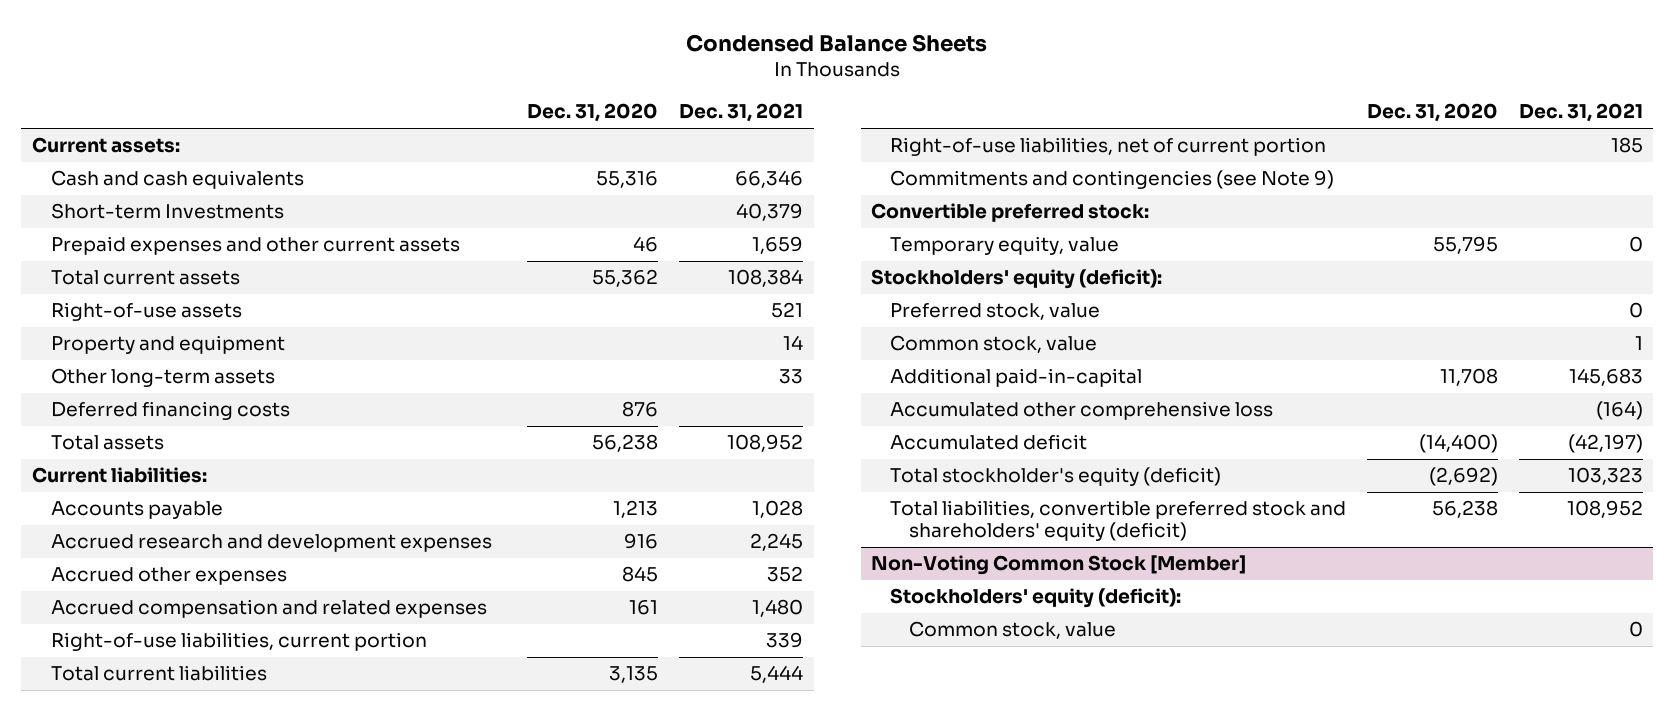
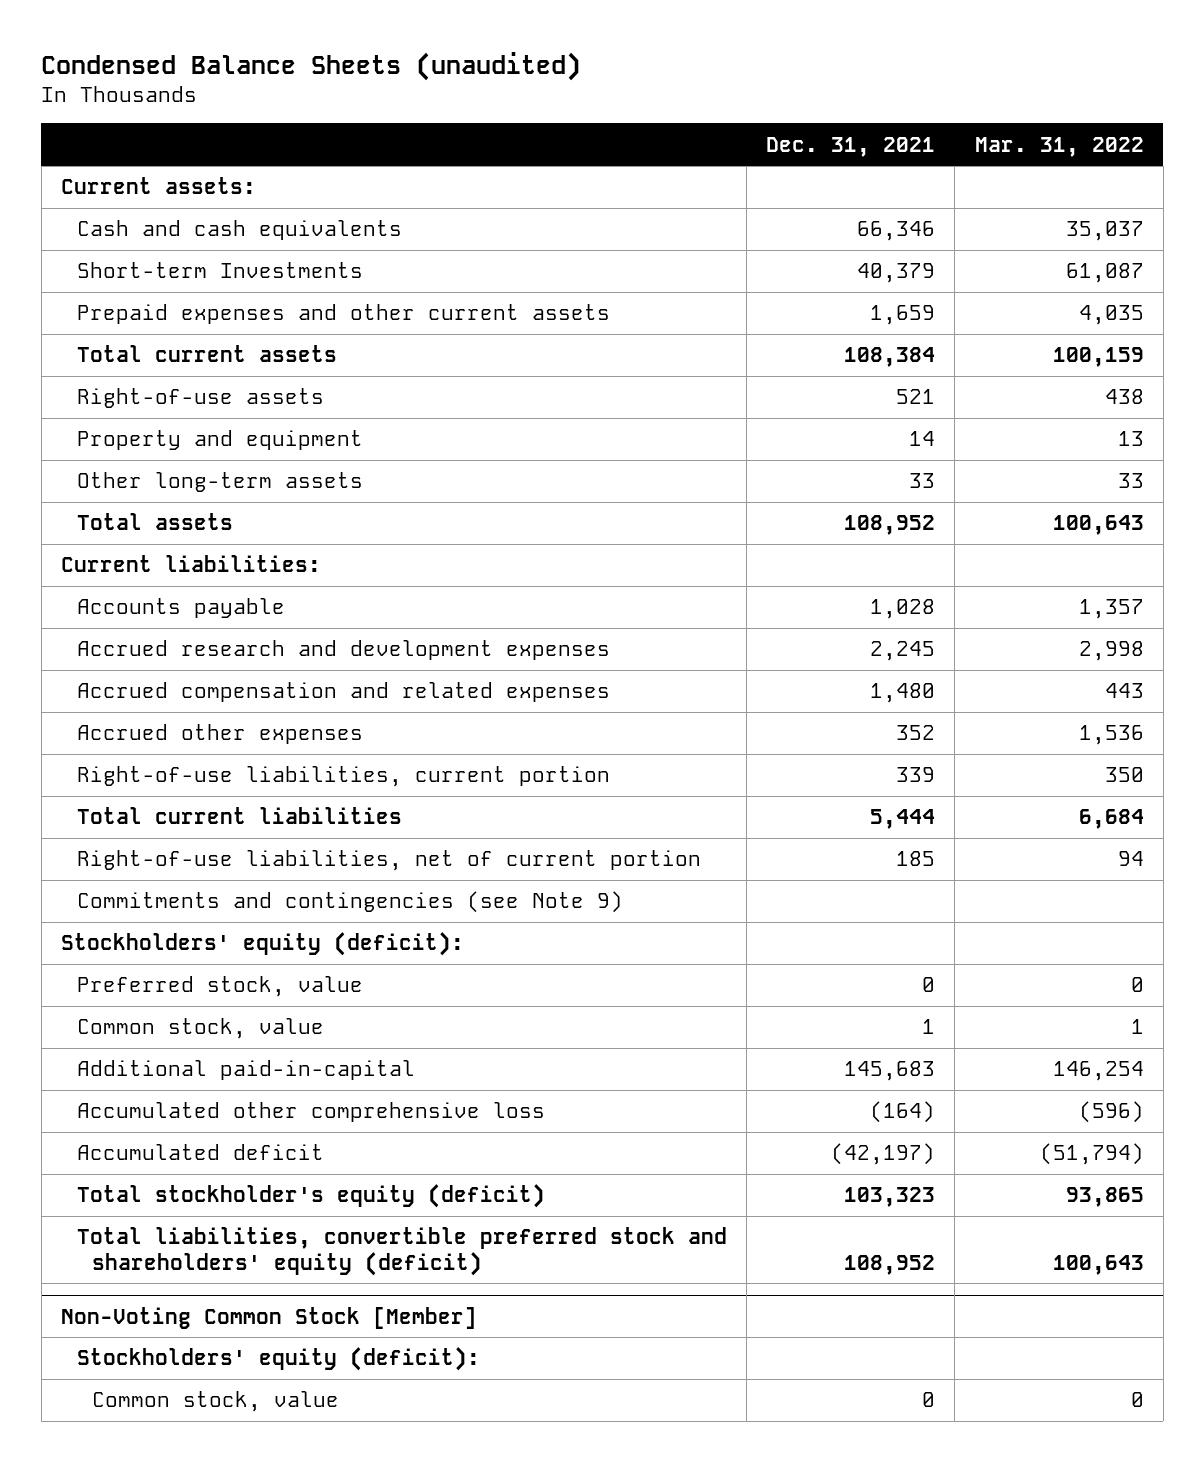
- Condensed Balance Sheets
+ Condensed Balance Sheets (unaudited)
- | Dec. 31, 2020 | Dec. 31, 2021
+ | Dec. 31, 2021 | Mar. 31, 2022
- Deferred financing costs | 876 |
moved down: Accrued other expenses | 352 | 1,536
- Convertible preferred stock:
- Temporary equity, value | 55,795 | 0

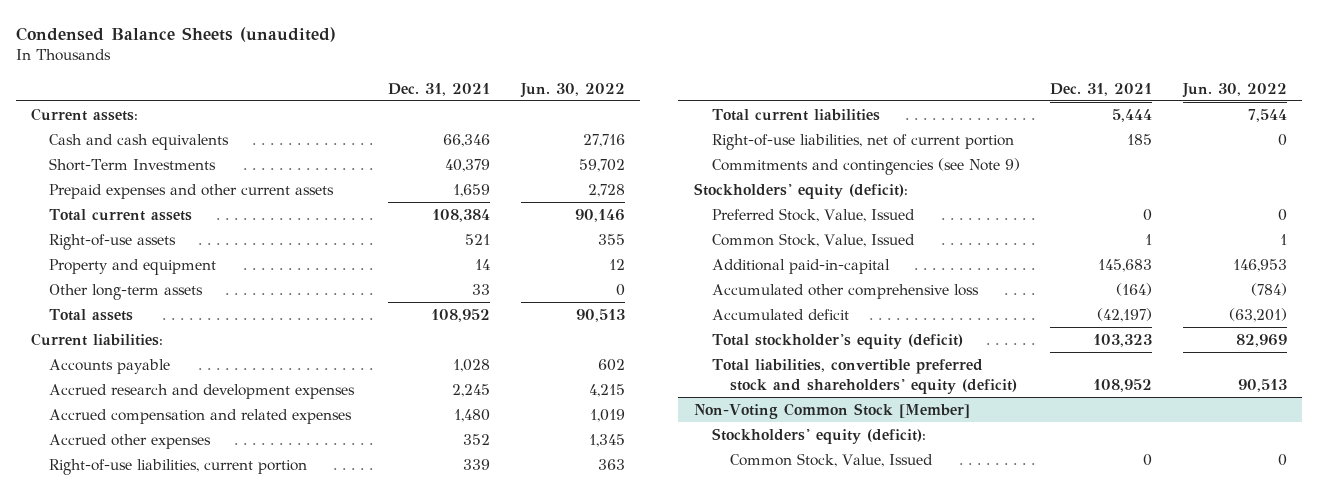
- | Dec. 31, 2021 | Mar. 31, 2022
+ | Dec. 31, 2021 | Jun. 30, 2022
- Short-term Investments | 40,379 | 61,087
+ Short-Term Investments | 40,379 | 59,702
- Preferred stock, value | 0 | 0
- Common stock, value | 1 | 1
+ Preferred Stock, Value, Issued | 0 | 0
+ Common Stock, Value, Issued | 1 | 1
@ Non-Voting Common Stock [Member]
- Common stock, value | 0 | 0
+ Common Stock, Value, Issued | 0 | 0

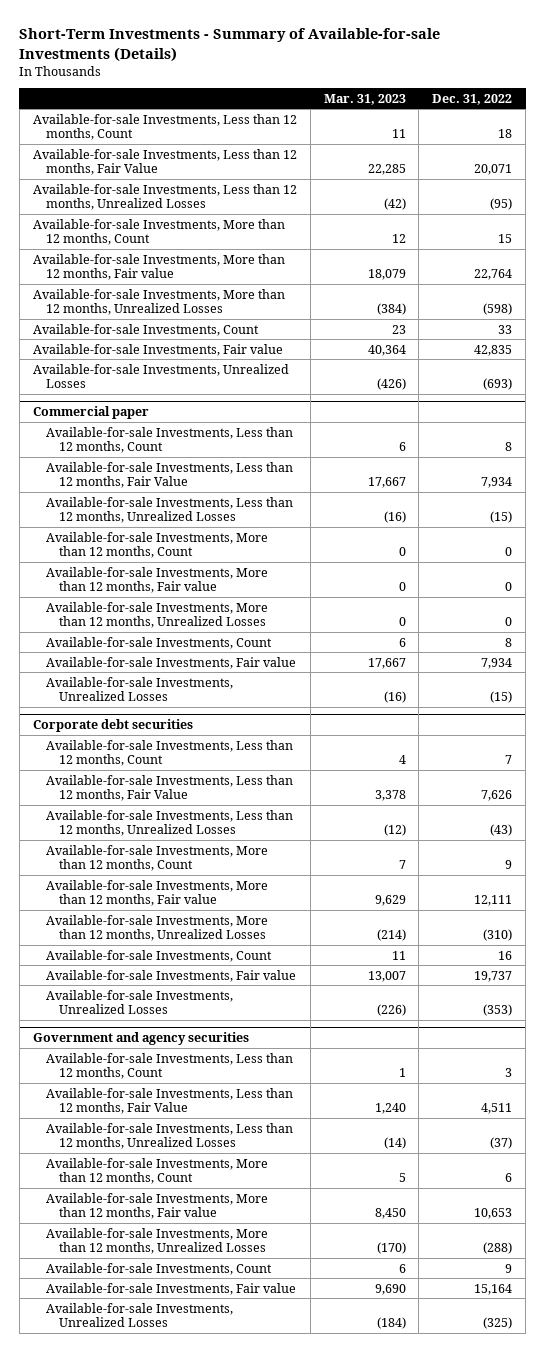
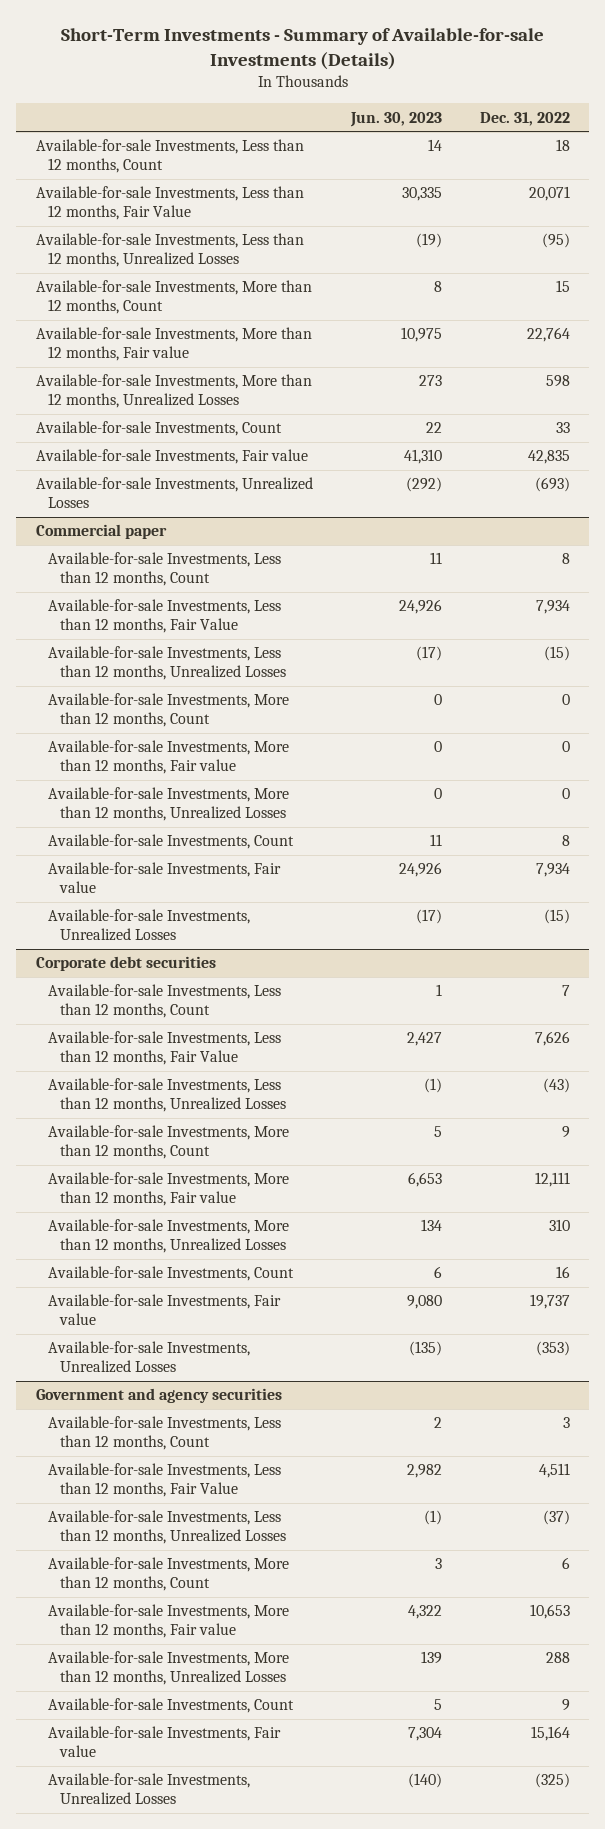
- | Mar. 31, 2023 | Dec. 31, 2022
+ | Jun. 30, 2023 | Dec. 31, 2022
- Available-for-sale Investments, More than 12 months, Unrealized Losses | (384) | (598)
+ Available-for-sale Investments, More than 12 months, Unrealized Losses | 273 | 598
@ Corporate debt securities
- Available-for-sale Investments, More than 12 months, Unrealized Losses | (214) | (310)
+ Available-for-sale Investments, More than 12 months, Unrealized Losses | 134 | 310
@ Government and agency securities
- Available-for-sale Investments, More than 12 months, Unrealized Losses | (170) | (288)
+ Available-for-sale Investments, More than 12 months, Unrealized Losses | 139 | 288

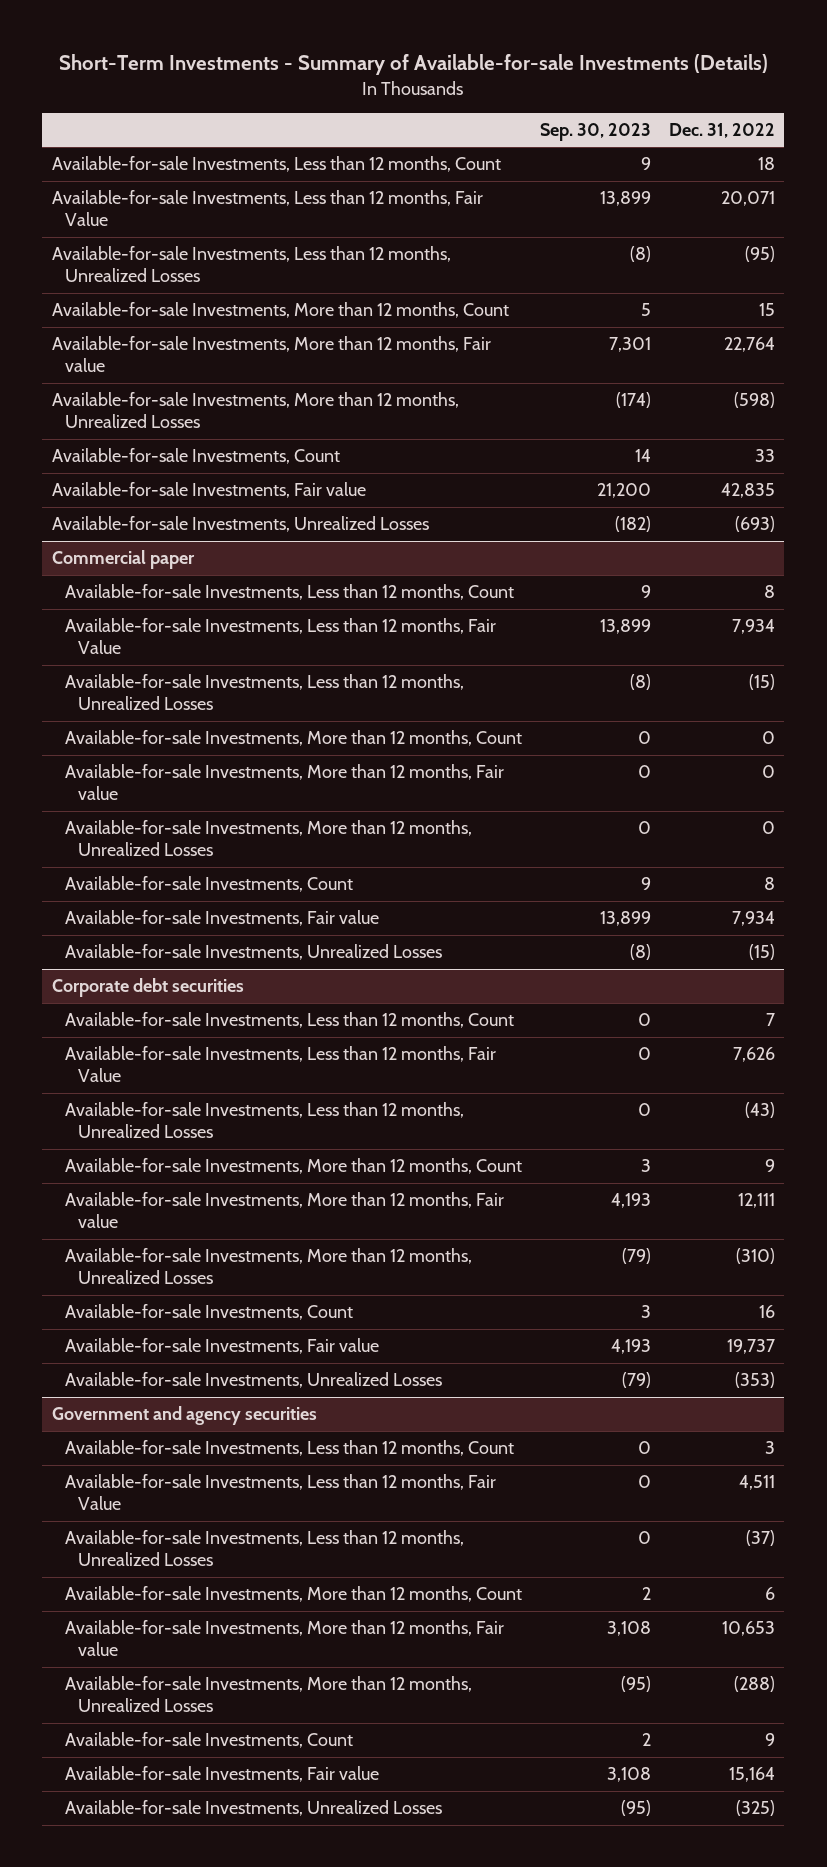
- | Jun. 30, 2023 | Dec. 31, 2022
+ | Sep. 30, 2023 | Dec. 31, 2022
- Available-for-sale Investments, More than 12 months, Unrealized Losses | 273 | 598
+ Available-for-sale Investments, More than 12 months, Unrealized Losses | (174) | (598)
@ Corporate debt securities
- Available-for-sale Investments, More than 12 months, Unrealized Losses | 134 | 310
+ Available-for-sale Investments, More than 12 months, Unrealized Losses | (79) | (310)
@ Government and agency securities
- Available-for-sale Investments, More than 12 months, Unrealized Losses | 139 | 288
+ Available-for-sale Investments, More than 12 months, Unrealized Losses | (95) | (288)

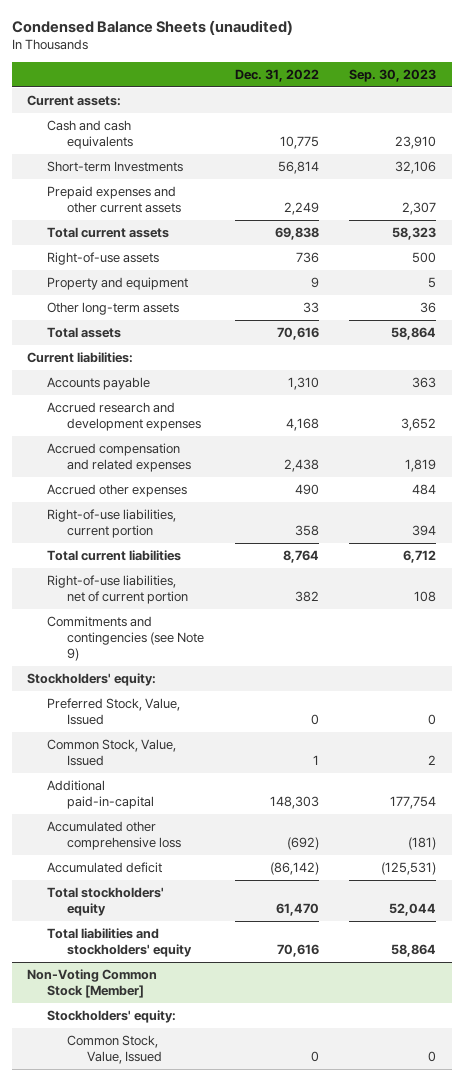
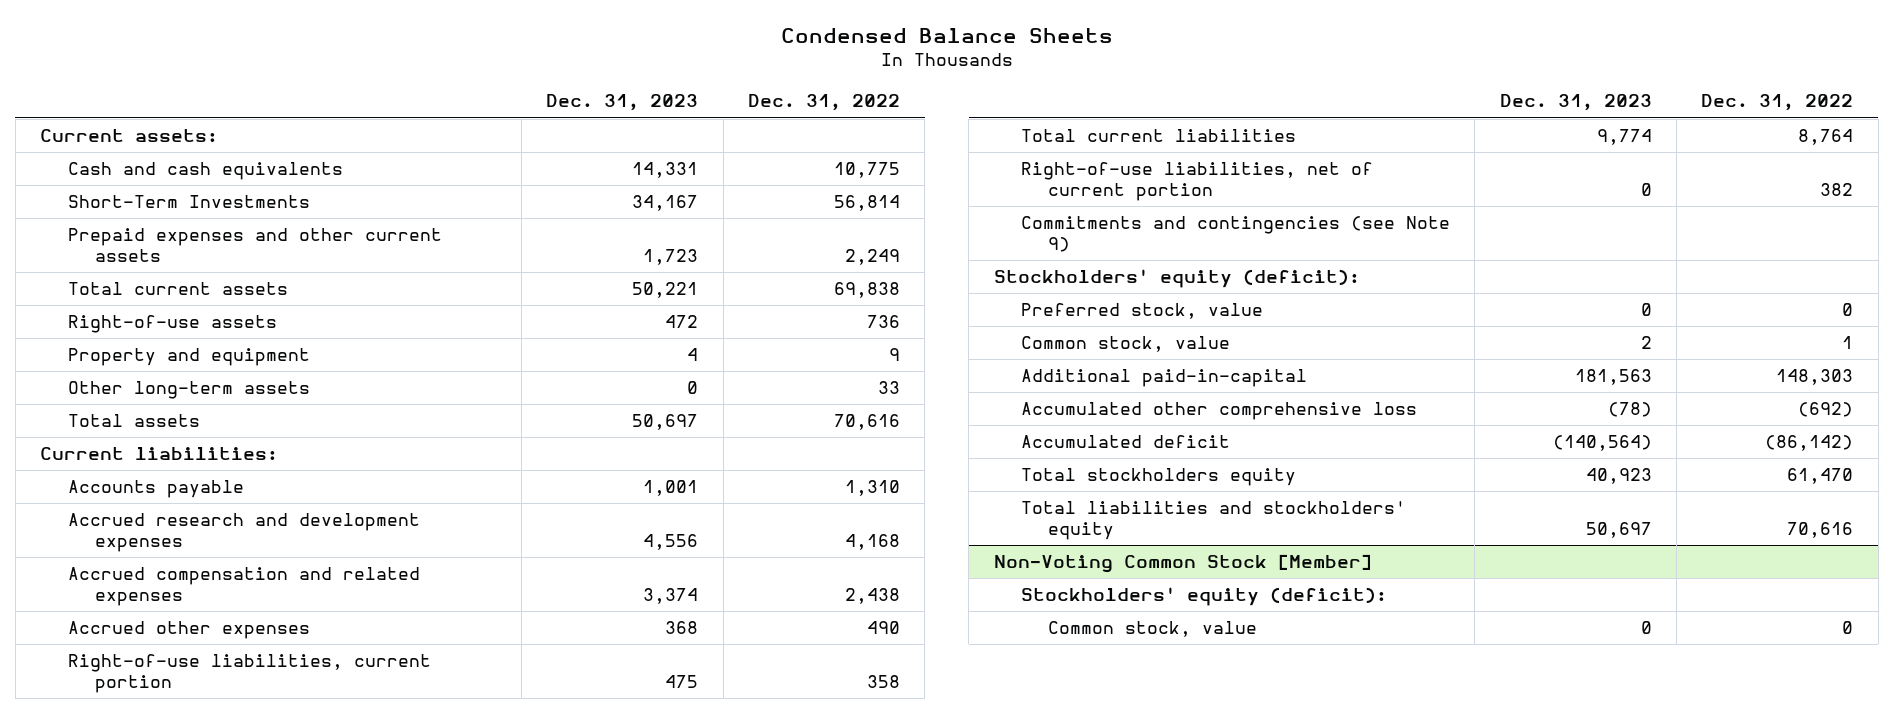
- Condensed Balance Sheets (unaudited)
+ Condensed Balance Sheets
- | Dec. 31, 2022 | Sep. 30, 2023
+ | Dec. 31, 2023 | Dec. 31, 2022
- Short-term Investments | 56,814 | 32,106
+ Short-Term Investments | 34,167 | 56,814
- Stockholders' equity:
- Preferred Stock, Value, Issued | 0 | 0
- Common Stock, Value, Issued | 1 | 2
+ Stockholders' equity (deficit):
+ Preferred stock, value | 0 | 0
+ Common stock, value | 2 | 1
- Total stockholders' equity | 61,470 | 52,044
+ Total stockholders equity | 40,923 | 61,470
@ Non-Voting Common Stock [Member]
- Stockholders' equity:
- Common Stock, Value, Issued | 0 | 0
+ Stockholders' equity (deficit):
+ Common stock, value | 0 | 0

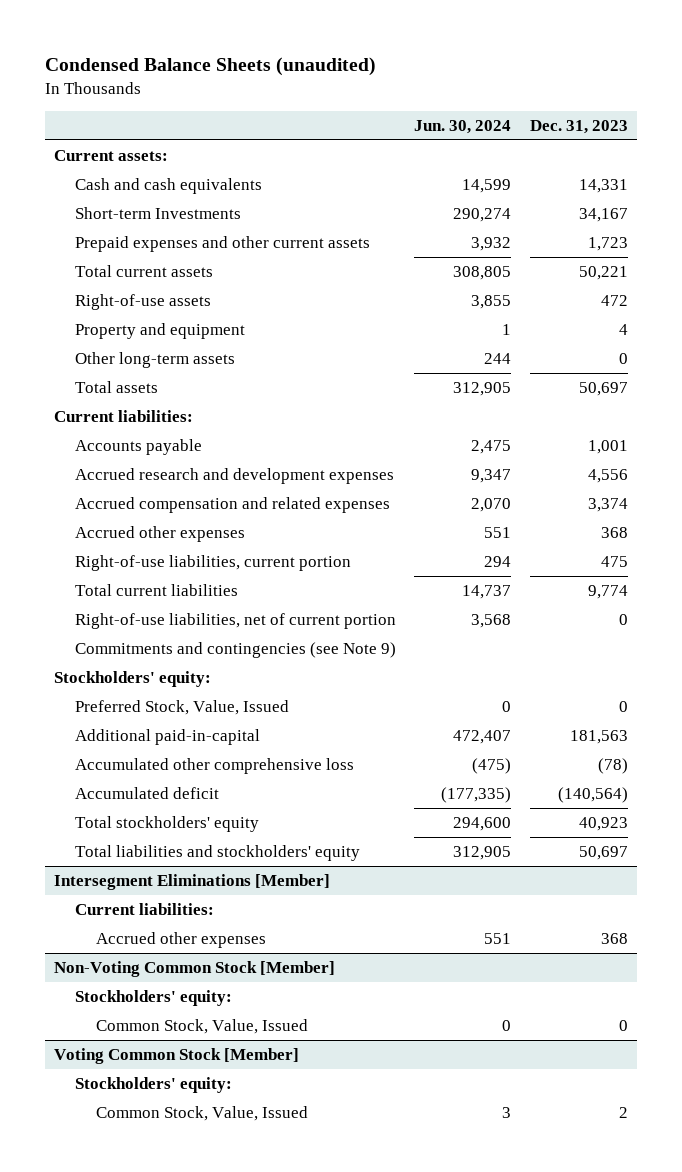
- Condensed Balance Sheets
+ Condensed Balance Sheets (unaudited)
- | Dec. 31, 2023 | Dec. 31, 2022
+ | Jun. 30, 2024 | Dec. 31, 2023
- Short-Term Investments | 34,167 | 56,814
+ Short-term Investments | 290,274 | 34,167
- Stockholders' equity (deficit):
- Preferred stock, value | 0 | 0
- Common stock, value | 2 | 1
+ Stockholders' equity:
+ Preferred Stock, Value, Issued | 0 | 0
- Total stockholders equity | 40,923 | 61,470
+ Total stockholders' equity | 294,600 | 40,923
+ Intersegment Eliminations [Member]
+ Current liabilities:
+ Accrued other expenses | 551 | 368
@ Non-Voting Common Stock [Member]
- Stockholders' equity (deficit):
- Common stock, value | 0 | 0
+ Stockholders' equity:
+ Common Stock, Value, Issued | 0 | 0
+ Voting Common Stock [Member]
+ Stockholders' equity:
+ Common Stock, Value, Issued | 3 | 2

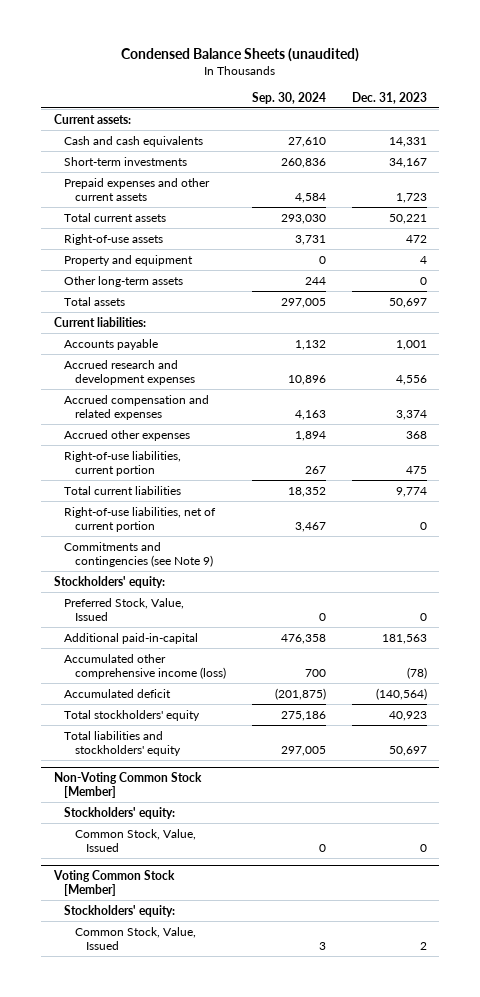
- | Jun. 30, 2024 | Dec. 31, 2023
+ | Sep. 30, 2024 | Dec. 31, 2023
- Short-term Investments | 290,274 | 34,167
+ Short-term investments | 260,836 | 34,167
- Accumulated other comprehensive loss | (475) | (78)
+ Accumulated other comprehensive income (loss) | 700 | (78)
- Intersegment Eliminations [Member]
- Current liabilities:
- Accrued other expenses | 551 | 368

